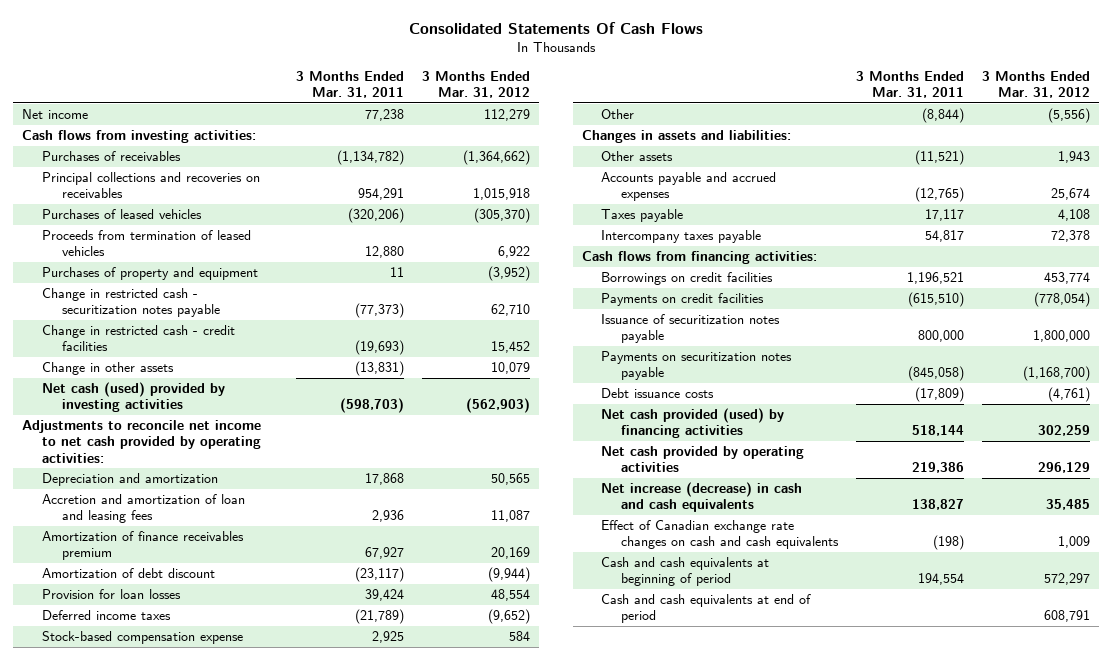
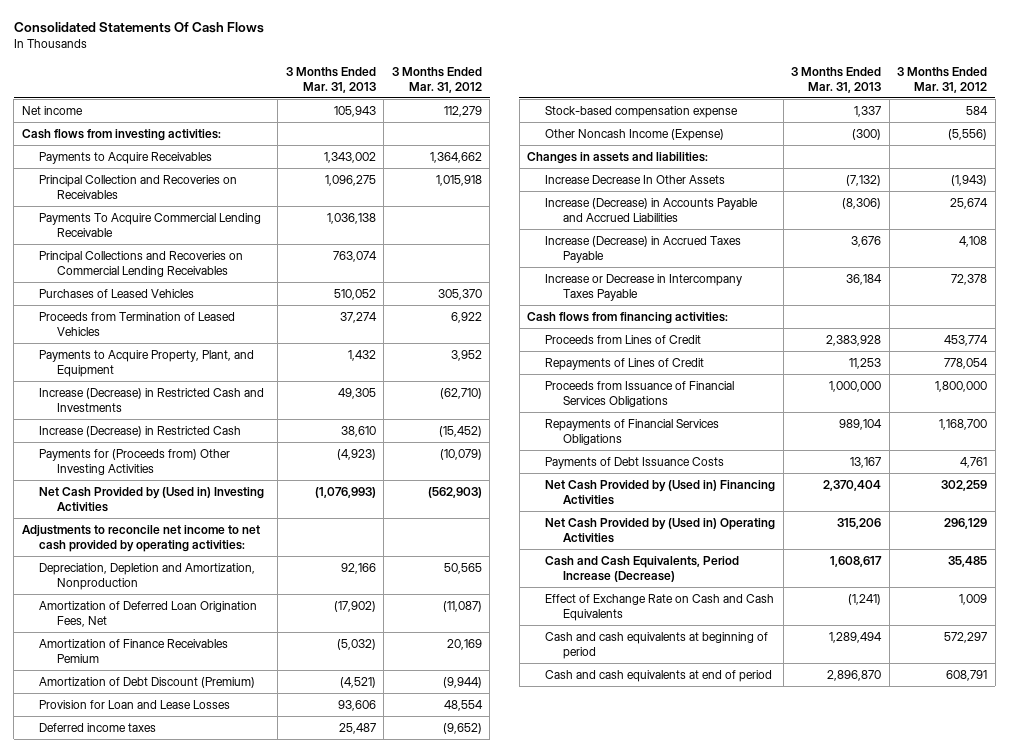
- | 3 Months Ended Mar. 31, 2011 | 3 Months Ended Mar. 31, 2012
+ | 3 Months Ended Mar. 31, 2013 | 3 Months Ended Mar. 31, 2012
- Purchases of receivables | (1,134,782) | (1,364,662)
- Principal collections and recoveries on receivables | 954,291 | 1,015,918
- Purchases of leased vehicles | (320,206) | (305,370)
- Proceeds from termination of leased vehicles | 12,880 | 6,922
- Purchases of property and equipment | 11 | (3,952)
- Change in restricted cash - securitization notes payable | (77,373) | 62,710
- Change in restricted cash - credit facilities | (19,693) | 15,452
- Change in other assets | (13,831) | 10,079
- Net cash (used) provided by investing activities | (598,703) | (562,903)
+ Payments to Acquire Receivables | 1,343,002 | 1,364,662
+ Principal Collection and Recoveries on Receivables | 1,096,275 | 1,015,918
+ Payments To Acquire Commercial Lending Receivable | 1,036,138 |
+ Principal Collections and Recoveries on Commercial Lending Receivables | 763,074 |
+ Purchases of Leased Vehicles | 510,052 | 305,370
+ Proceeds from Termination of Leased Vehicles | 37,274 | 6,922
+ Payments to Acquire Property, Plant, and Equipment | 1,432 | 3,952
+ Increase (Decrease) in Restricted Cash and Investments | 49,305 | (62,710)
+ Increase (Decrease) in Restricted Cash | 38,610 | (15,452)
+ Payments for (Proceeds from) Other Investing Activities | (4,923) | (10,079)
+ Net Cash Provided by (Used in) Investing Activities | (1,076,993) | (562,903)
- Depreciation and amortization | 17,868 | 50,565
- Accretion and amortization of loan and leasing fees | 2,936 | 11,087
- Amortization of finance receivables premium | 67,927 | 20,169
- Amortization of debt discount | (23,117) | (9,944)
- Provision for loan losses | 39,424 | 48,554
+ Depreciation, Depletion and Amortization, Nonproduction | 92,166 | 50,565
+ Amortization of Deferred Loan Origination Fees, Net | (17,902) | (11,087)
+ Amortization of Finance Receivables Pemium | (5,032) | 20,169
+ Amortization of Debt Discount (Premium) | (4,521) | (9,944)
+ Provision for Loan and Lease Losses | 93,606 | 48,554
- Other | (8,844) | (5,556)
+ Other Noncash Income (Expense) | (300) | (5,556)
- Other assets | (11,521) | 1,943
- Accounts payable and accrued expenses | (12,765) | 25,674
- Taxes payable | 17,117 | 4,108
- Intercompany taxes payable | 54,817 | 72,378
+ Increase Decrease In Other Assets | (7,132) | (1,943)
+ Increase (Decrease) in Accounts Payable and Accrued Liabilities | (8,306) | 25,674
+ Increase (Decrease) in Accrued Taxes Payable | 3,676 | 4,108
+ Increase or Decrease in Intercompany Taxes Payable | 36,184 | 72,378
- Borrowings on credit facilities | 1,196,521 | 453,774
- Payments on credit facilities | (615,510) | (778,054)
- Issuance of securitization notes payable | 800,000 | 1,800,000
- Payments on securitization notes payable | (845,058) | (1,168,700)
- Debt issuance costs | (17,809) | (4,761)
- Net cash provided (used) by financing activities | 518,144 | 302,259
- Net cash provided by operating activities | 219,386 | 296,129
- Net increase (decrease) in cash and cash equivalents | 138,827 | 35,485
- Effect of Canadian exchange rate changes on cash and cash equivalents | (198) | 1,009
+ Proceeds from Lines of Credit | 2,383,928 | 453,774
+ Repayments of Lines of Credit | 11,253 | 778,054
+ Proceeds from Issuance of Financial Services Obligations | 1,000,000 | 1,800,000
+ Repayments of Financial Services Obligations | 989,104 | 1,168,700
+ Payments of Debt Issuance Costs | 13,167 | 4,761
+ Net Cash Provided by (Used in) Financing Activities | 2,370,404 | 302,259
+ Net Cash Provided by (Used in) Operating Activities | 315,206 | 296,129
+ Cash and Cash Equivalents, Period Increase (Decrease) | 1,608,617 | 35,485
+ Effect of Exchange Rate on Cash and Cash Equivalents | (1,241) | 1,009

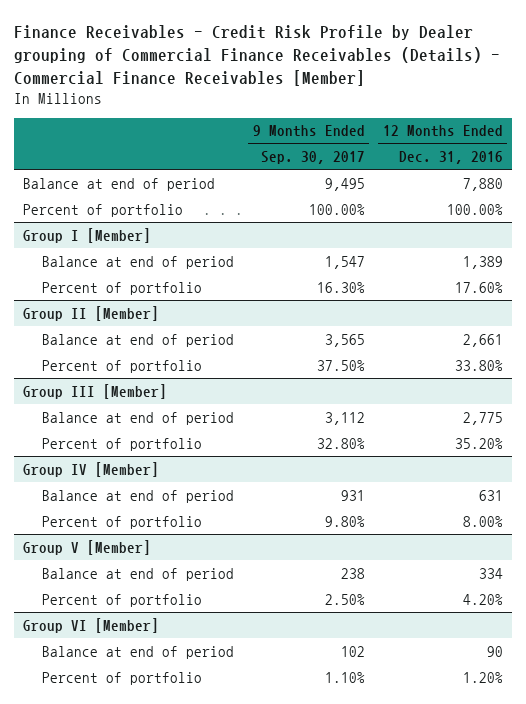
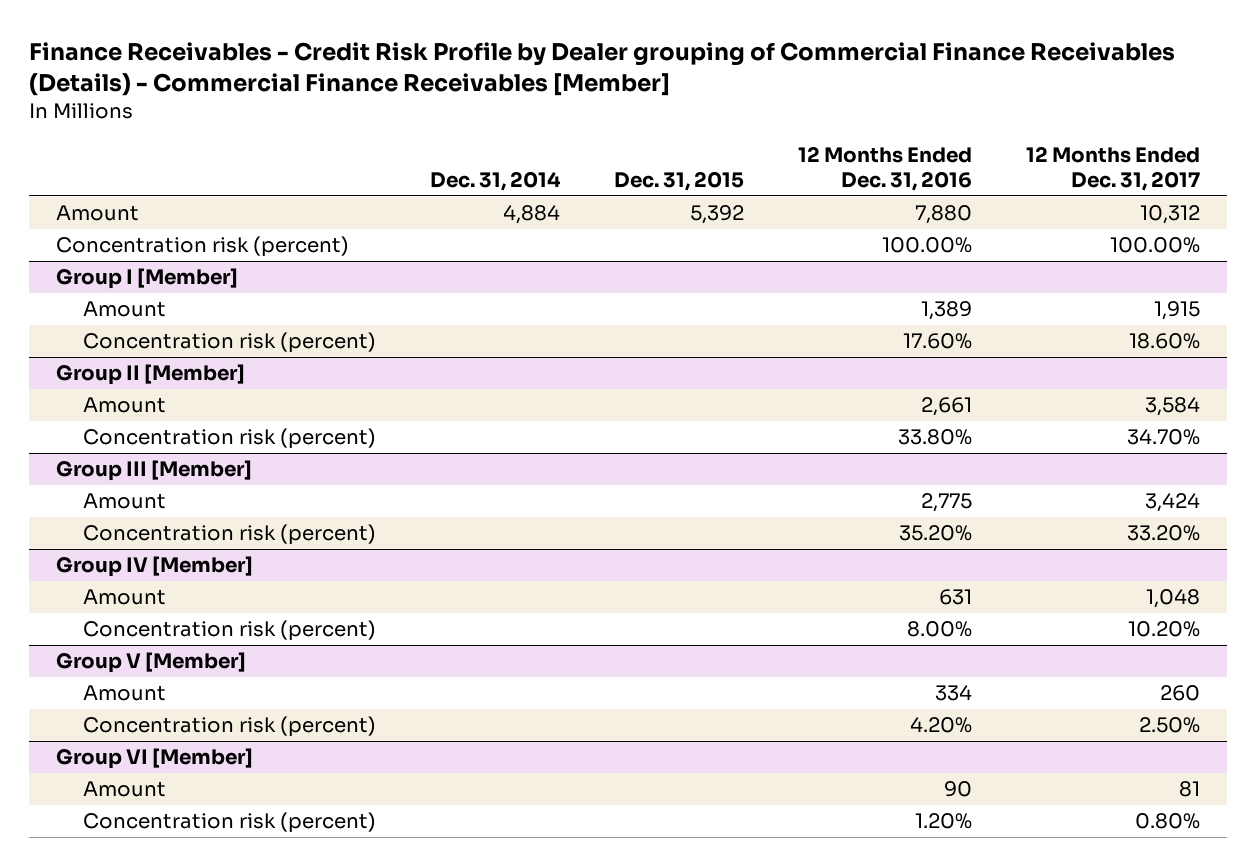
- | 9 Months Ended Sep. 30, 2017 | 12 Months Ended Dec. 31, 2016
+ | Dec. 31, 2014 | Dec. 31, 2015 | 12 Months Ended Dec. 31, 2016 | 12 Months Ended Dec. 31, 2017
- Balance at end of period | 9,495 | 7,880
- Percent of portfolio | 100.00% | 100.00%
+ Amount | 4,884 | 5,392 | 7,880 | 10,312
+ Concentration risk (percent) | | | 100.00% | 100.00%
@ Group I [Member]
- Balance at end of period | 1,547 | 1,389
- Percent of portfolio | 16.30% | 17.60%
+ Amount | | | 1,389 | 1,915
+ Concentration risk (percent) | | | 17.60% | 18.60%
@ Group II [Member]
- Balance at end of period | 3,565 | 2,661
- Percent of portfolio | 37.50% | 33.80%
+ Amount | | | 2,661 | 3,584
+ Concentration risk (percent) | | | 33.80% | 34.70%
@ Group III [Member]
- Balance at end of period | 3,112 | 2,775
- Percent of portfolio | 32.80% | 35.20%
+ Amount | | | 2,775 | 3,424
+ Concentration risk (percent) | | | 35.20% | 33.20%
@ Group IV [Member]
- Balance at end of period | 931 | 631
- Percent of portfolio | 9.80% | 8.00%
+ Amount | | | 631 | 1,048
+ Concentration risk (percent) | | | 8.00% | 10.20%
@ Group V [Member]
- Balance at end of period | 238 | 334
- Percent of portfolio | 2.50% | 4.20%
+ Amount | | | 334 | 260
+ Concentration risk (percent) | | | 4.20% | 2.50%
@ Group VI [Member]
- Balance at end of period | 102 | 90
- Percent of portfolio | 1.10% | 1.20%
+ Amount | | | 90 | 81
+ Concentration risk (percent) | | | 1.20% | 0.80%

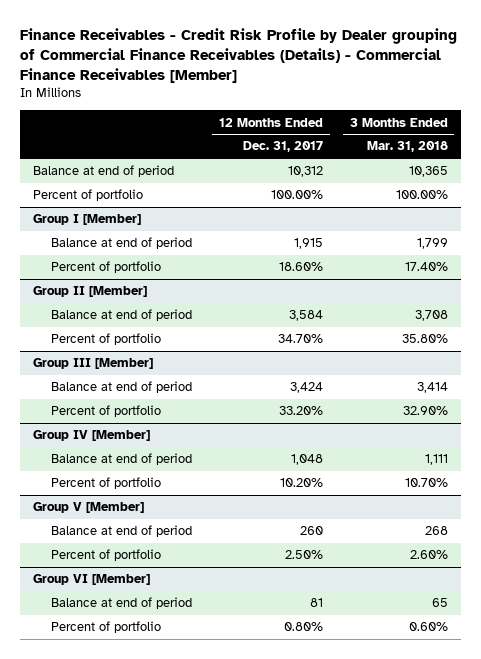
- | Dec. 31, 2014 | Dec. 31, 2015 | 12 Months Ended Dec. 31, 2016 | 12 Months Ended Dec. 31, 2017
+ | 12 Months Ended Dec. 31, 2017 | 3 Months Ended Mar. 31, 2018
- Amount | 4,884 | 5,392 | 7,880 | 10,312
- Concentration risk (percent) | | | 100.00% | 100.00%
+ Balance at end of period | 10,312 | 10,365
+ Percent of portfolio | 100.00% | 100.00%
@ Group I [Member]
- Amount | | | 1,389 | 1,915
- Concentration risk (percent) | | | 17.60% | 18.60%
+ Balance at end of period | 1,915 | 1,799
+ Percent of portfolio | 18.60% | 17.40%
@ Group II [Member]
- Amount | | | 2,661 | 3,584
- Concentration risk (percent) | | | 33.80% | 34.70%
+ Balance at end of period | 3,584 | 3,708
+ Percent of portfolio | 34.70% | 35.80%
@ Group III [Member]
- Amount | | | 2,775 | 3,424
- Concentration risk (percent) | | | 35.20% | 33.20%
+ Balance at end of period | 3,424 | 3,414
+ Percent of portfolio | 33.20% | 32.90%
@ Group IV [Member]
- Amount | | | 631 | 1,048
- Concentration risk (percent) | | | 8.00% | 10.20%
+ Balance at end of period | 1,048 | 1,111
+ Percent of portfolio | 10.20% | 10.70%
@ Group V [Member]
- Amount | | | 334 | 260
- Concentration risk (percent) | | | 4.20% | 2.50%
+ Balance at end of period | 260 | 268
+ Percent of portfolio | 2.50% | 2.60%
@ Group VI [Member]
- Amount | | | 90 | 81
- Concentration risk (percent) | | | 1.20% | 0.80%
+ Balance at end of period | 81 | 65
+ Percent of portfolio | 0.80% | 0.60%

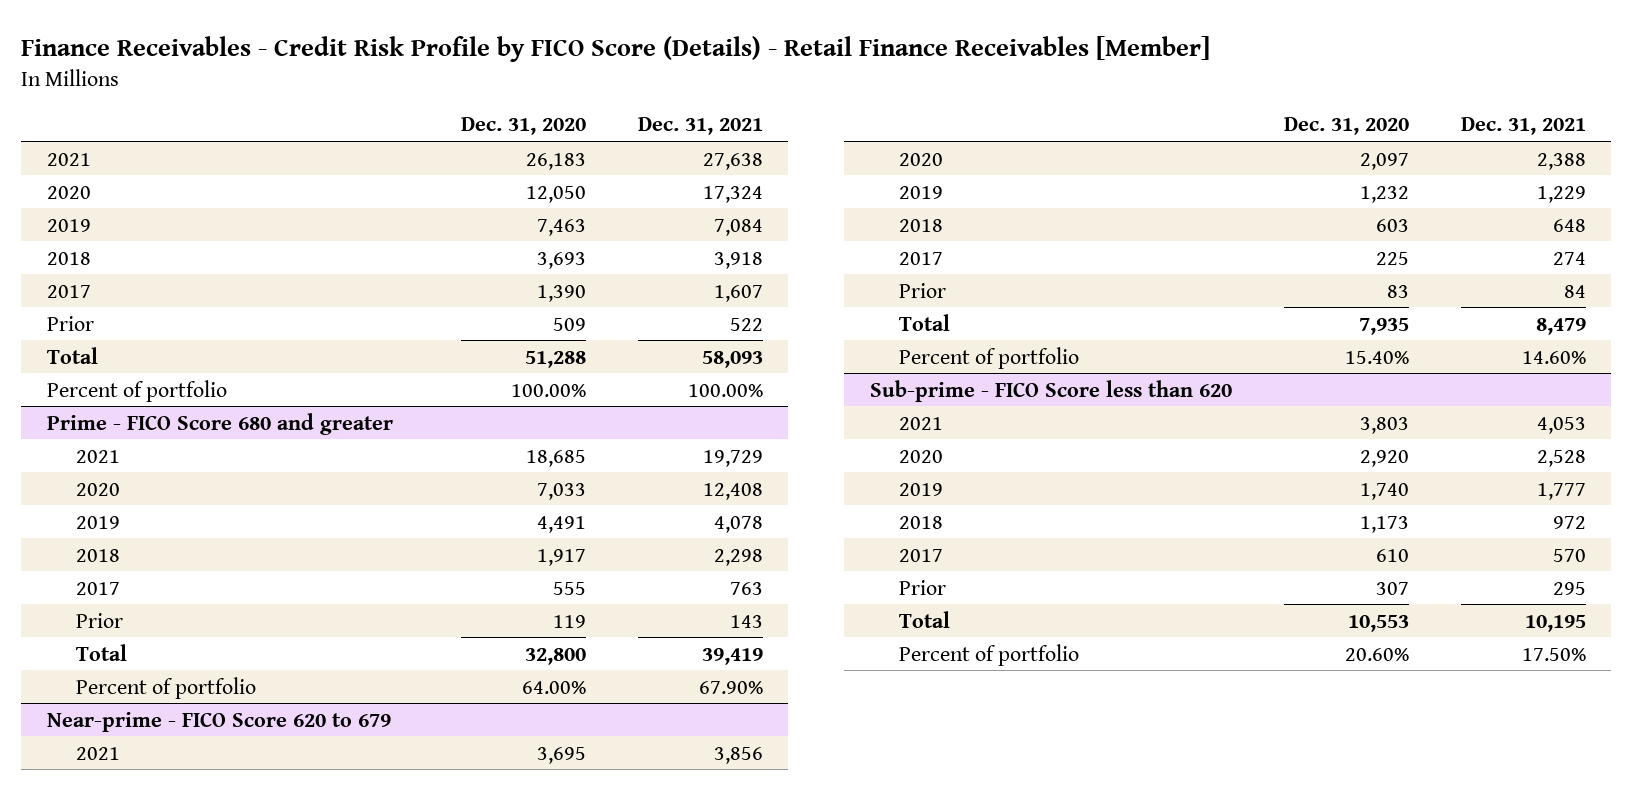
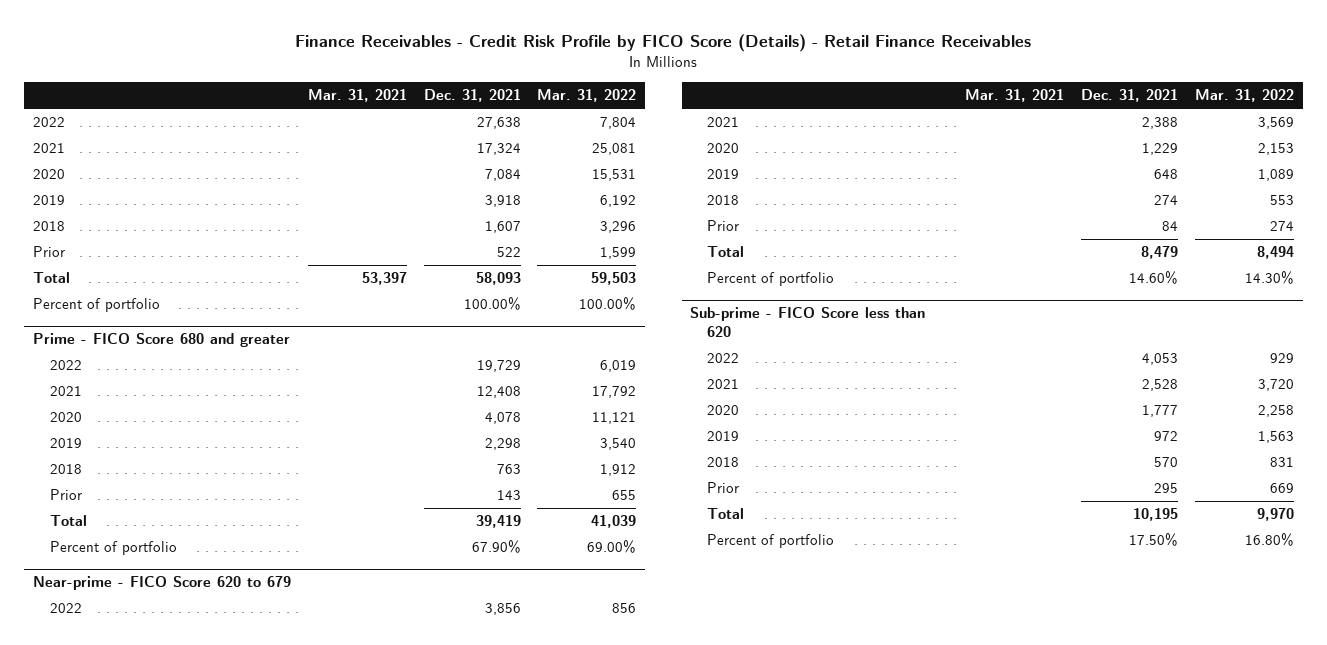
- Finance Receivables - Credit Risk Profile by FICO Score (Details) - Retail Finance Receivables [Member]
+ Finance Receivables - Credit Risk Profile by FICO Score (Details) - Retail Finance Receivables
- | Dec. 31, 2020 | Dec. 31, 2021
+ | Mar. 31, 2021 | Dec. 31, 2021 | Mar. 31, 2022
- 2021 | 26,183 | 27,638
- 2020 | 12,050 | 17,324
- 2019 | 7,463 | 7,084
- 2018 | 3,693 | 3,918
- 2017 | 1,390 | 1,607
+ 2022 | | 27,638 | 7,804
+ 2021 | | 17,324 | 25,081
+ 2020 | | 7,084 | 15,531
+ 2019 | | 3,918 | 6,192
+ 2018 | | 1,607 | 3,296
@ Prime - FICO Score 680 and greater
- 2021 | 18,685 | 19,729
- 2020 | 7,033 | 12,408
- 2019 | 4,491 | 4,078
- 2018 | 1,917 | 2,298
- 2017 | 555 | 763
+ 2022 | | 19,729 | 6,019
+ 2021 | | 12,408 | 17,792
+ 2020 | | 4,078 | 11,121
+ 2019 | | 2,298 | 3,540
+ 2018 | | 763 | 1,912
@ Near-prime - FICO Score 620 to 679
- 2021 | 3,695 | 3,856
- 2020 | 2,097 | 2,388
- 2019 | 1,232 | 1,229
- 2018 | 603 | 648
- 2017 | 225 | 274
+ 2022 | | 3,856 | 856
+ 2021 | | 2,388 | 3,569
+ 2020 | | 1,229 | 2,153
+ 2019 | | 648 | 1,089
+ 2018 | | 274 | 553
@ Sub-prime - FICO Score less than 620
- 2021 | 3,803 | 4,053
- 2020 | 2,920 | 2,528
- 2019 | 1,740 | 1,777
- 2018 | 1,173 | 972
- 2017 | 610 | 570
+ 2022 | | 4,053 | 929
+ 2021 | | 2,528 | 3,720
+ 2020 | | 1,777 | 2,258
+ 2019 | | 972 | 1,563
+ 2018 | | 570 | 831

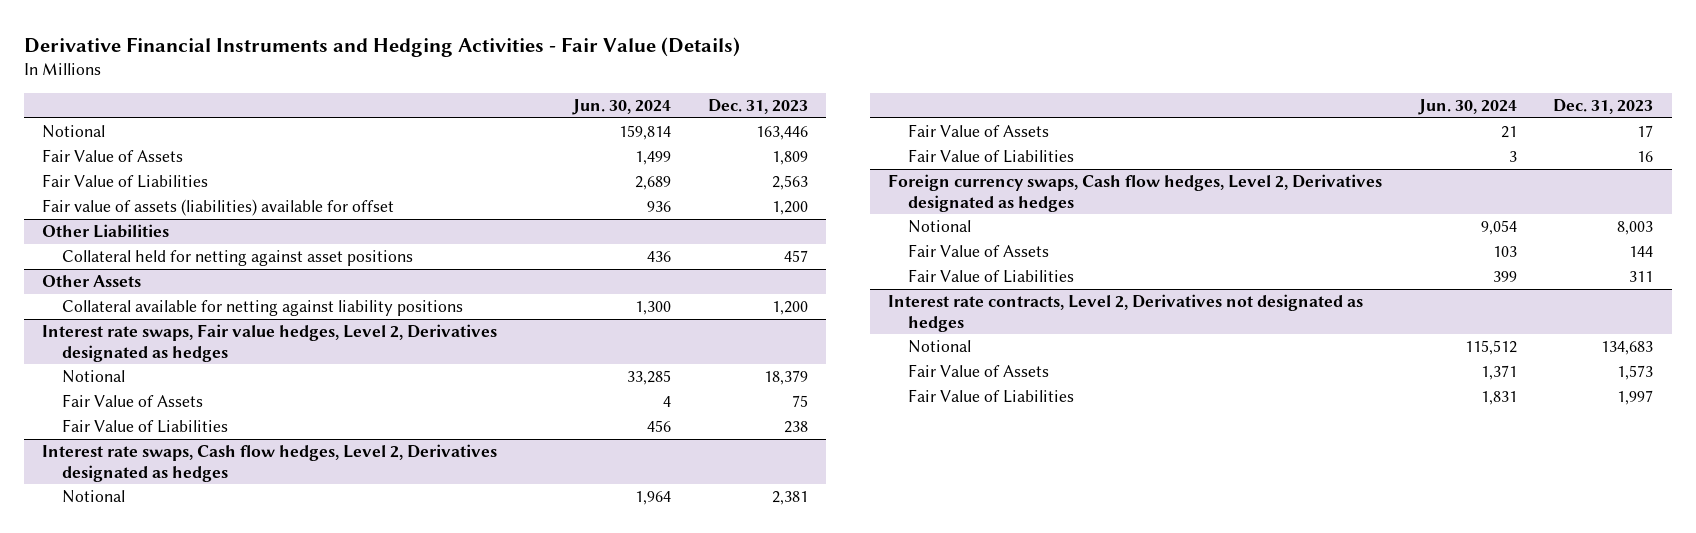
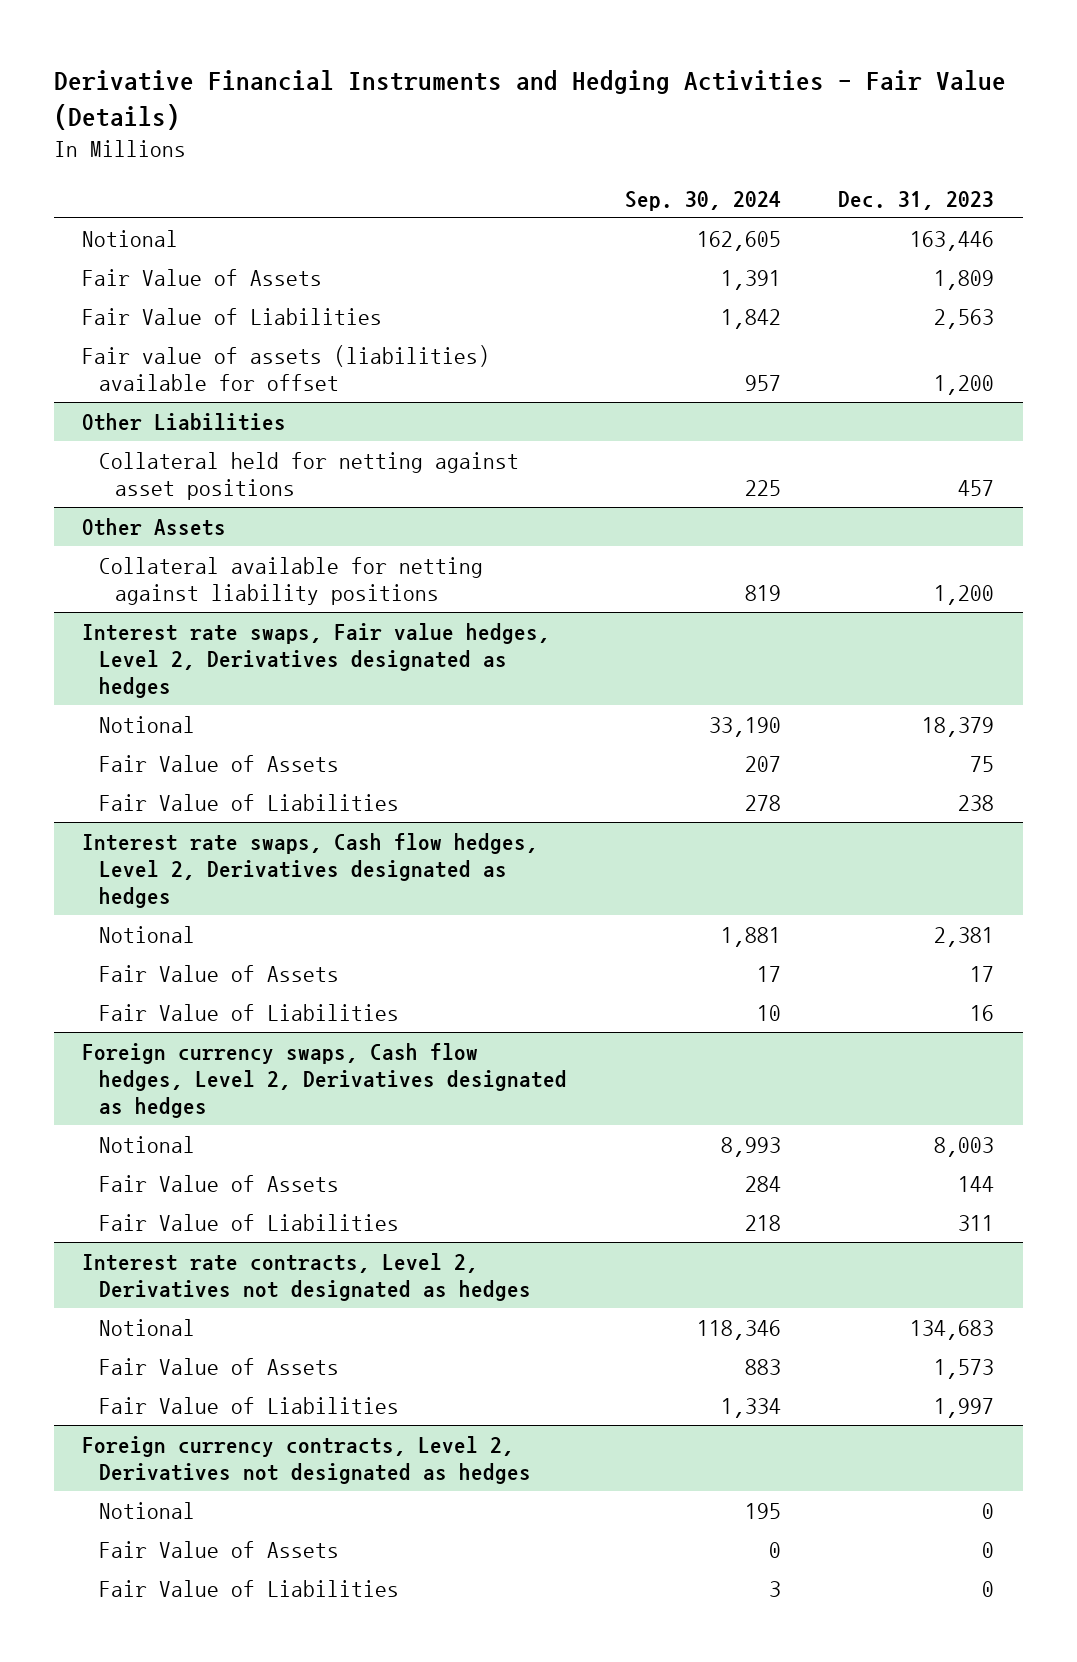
- | Jun. 30, 2024 | Dec. 31, 2023
+ | Sep. 30, 2024 | Dec. 31, 2023
+ Foreign currency contracts, Level 2, Derivatives not designated as hedges
+ Notional | 195 | 0
+ Fair Value of Assets | 0 | 0
+ Fair Value of Liabilities | 3 | 0

